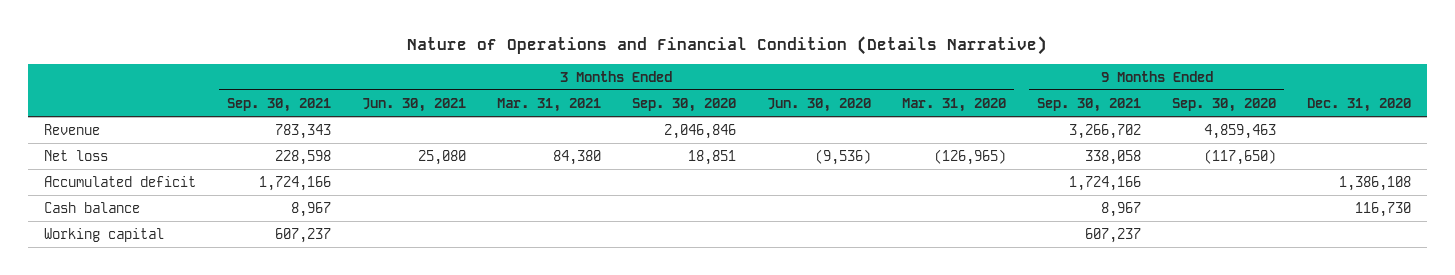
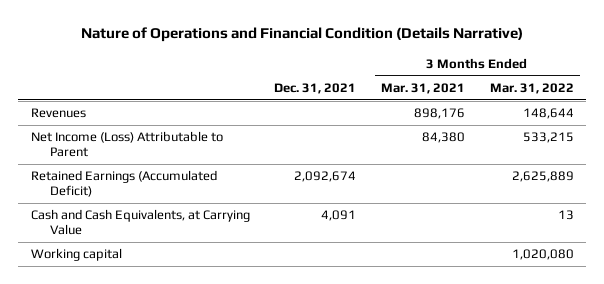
- | 3 Months Ended Sep. 30, 2021 | 3 Months Ended Jun. 30, 2021 | 3 Months Ended Mar. 31, 2021 | 3 Months Ended Sep. 30, 2020 | 3 Months Ended Jun. 30, 2020 | 3 Months Ended Mar. 31, 2020 | 9 Months Ended Sep. 30, 2021 | 9 Months Ended Sep. 30, 2020 | Dec. 31, 2020
+ | Dec. 31, 2021 | 3 Months Ended Mar. 31, 2021 | 3 Months Ended Mar. 31, 2022
- Revenue | 783,343 | | | 2,046,846 | | | 3,266,702 | 4,859,463 |
- Net loss | 228,598 | 25,080 | 84,380 | 18,851 | (9,536) | (126,965) | 338,058 | (117,650) |
- Accumulated deficit | 1,724,166 | | | | | | 1,724,166 | | 1,386,108
- Cash balance | 8,967 | | | | | | 8,967 | | 116,730
+ Revenues | | 898,176 | 148,644
+ Net Income (Loss) Attributable to Parent | | 84,380 | 533,215
+ Retained Earnings (Accumulated Deficit) | 2,092,674 | | 2,625,889
+ Cash and Cash Equivalents, at Carrying Value | 4,091 | | 13

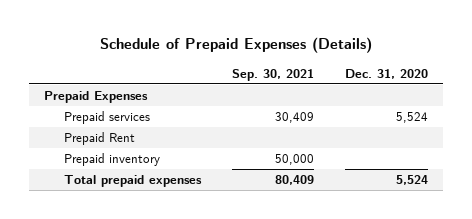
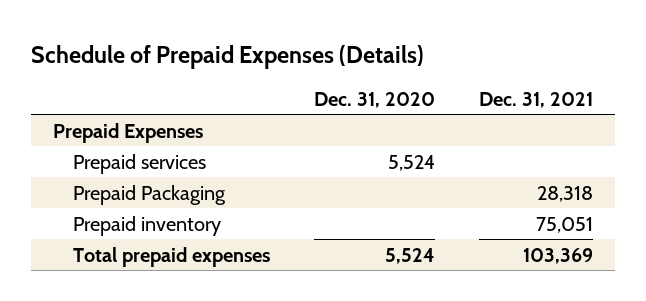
- | Sep. 30, 2021 | Dec. 31, 2020
+ | Dec. 31, 2020 | Dec. 31, 2021
- Prepaid Rent
+ Prepaid Packaging | | 28,318

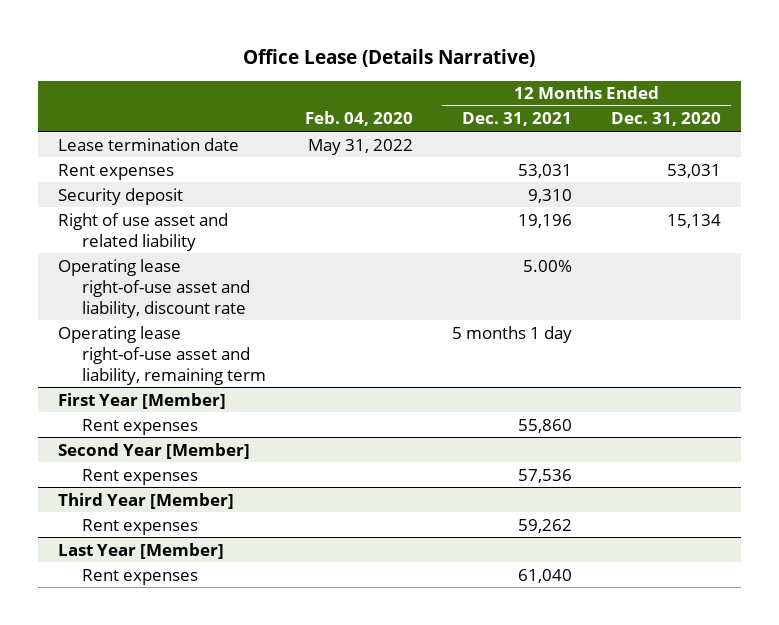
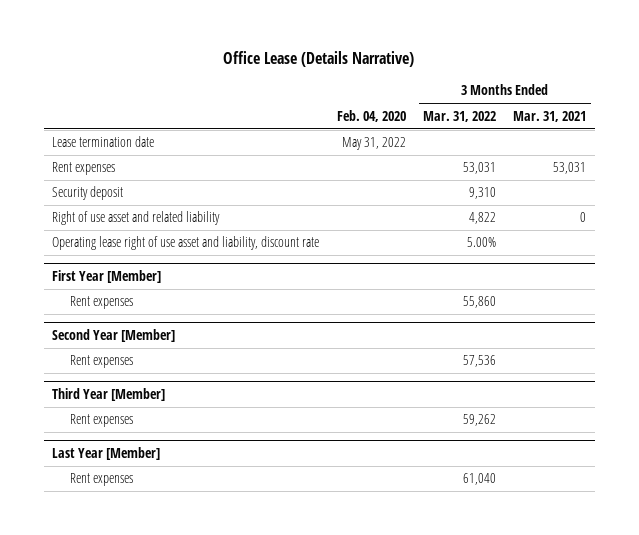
- | Feb. 04, 2020 | 12 Months Ended Dec. 31, 2021 | 12 Months Ended Dec. 31, 2020
+ | Feb. 04, 2020 | 3 Months Ended Mar. 31, 2022 | 3 Months Ended Mar. 31, 2021
- Operating lease right-of-use asset and liability, discount rate | | 5.00% |
- Operating lease right-of-use asset and liability, remaining term | | 5 months 1 day |
+ Operating lease right of use asset and liability, discount rate | | 5.00% |

